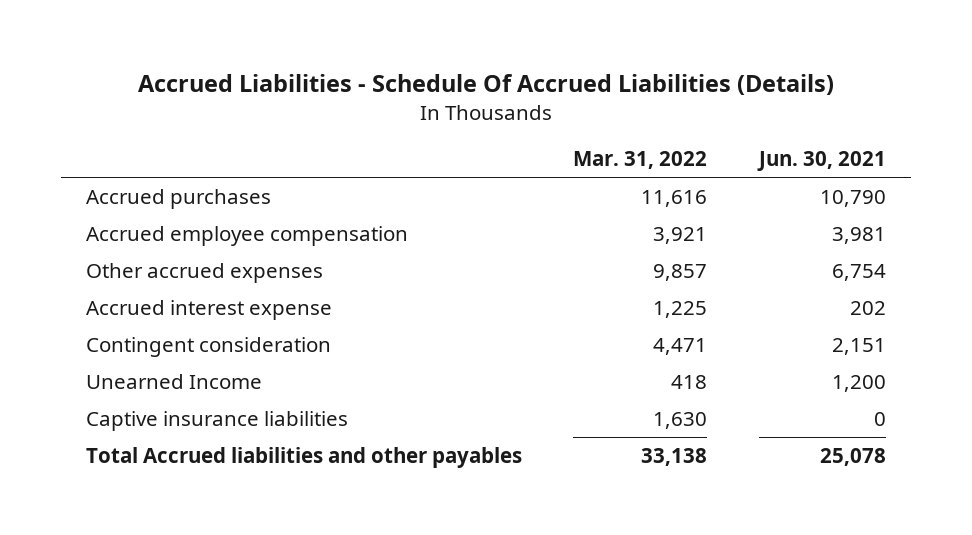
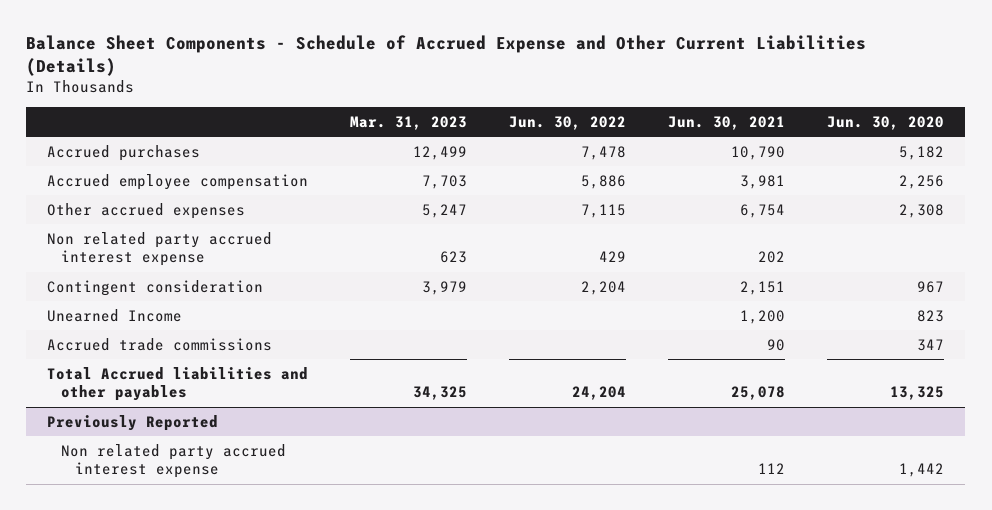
- Accrued Liabilities - Schedule Of Accrued Liabilities (Details)
+ Balance Sheet Components - Schedule of Accrued Expense and Other Current Liabilities (Details)
- | Mar. 31, 2022 | Jun. 30, 2021
+ | Mar. 31, 2023 | Jun. 30, 2022 | Jun. 30, 2021 | Jun. 30, 2020
- Accrued interest expense | 1,225 | 202
+ Non related party accrued interest expense | 623 | 429 | 202 |
- Captive insurance liabilities | 1,630 | 0
+ Accrued trade commissions | | | 90 | 347
+ Previously Reported
+ Non related party accrued interest expense | | | 112 | 1,442

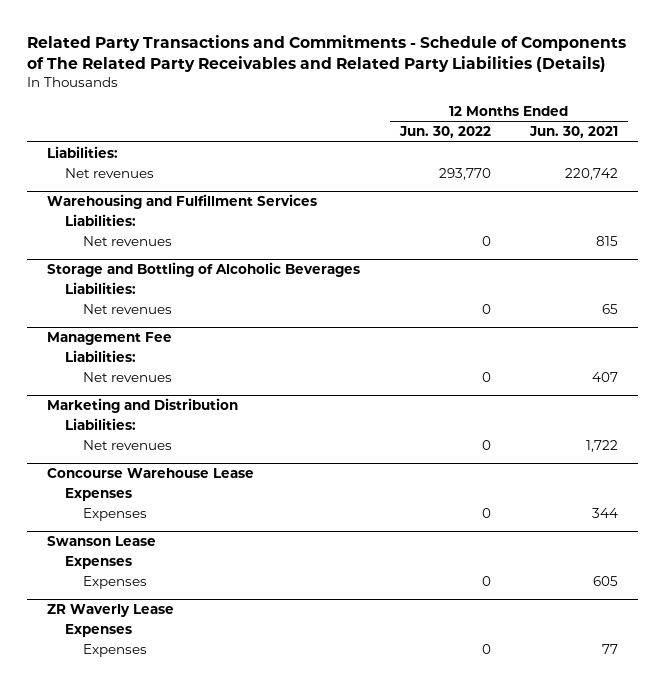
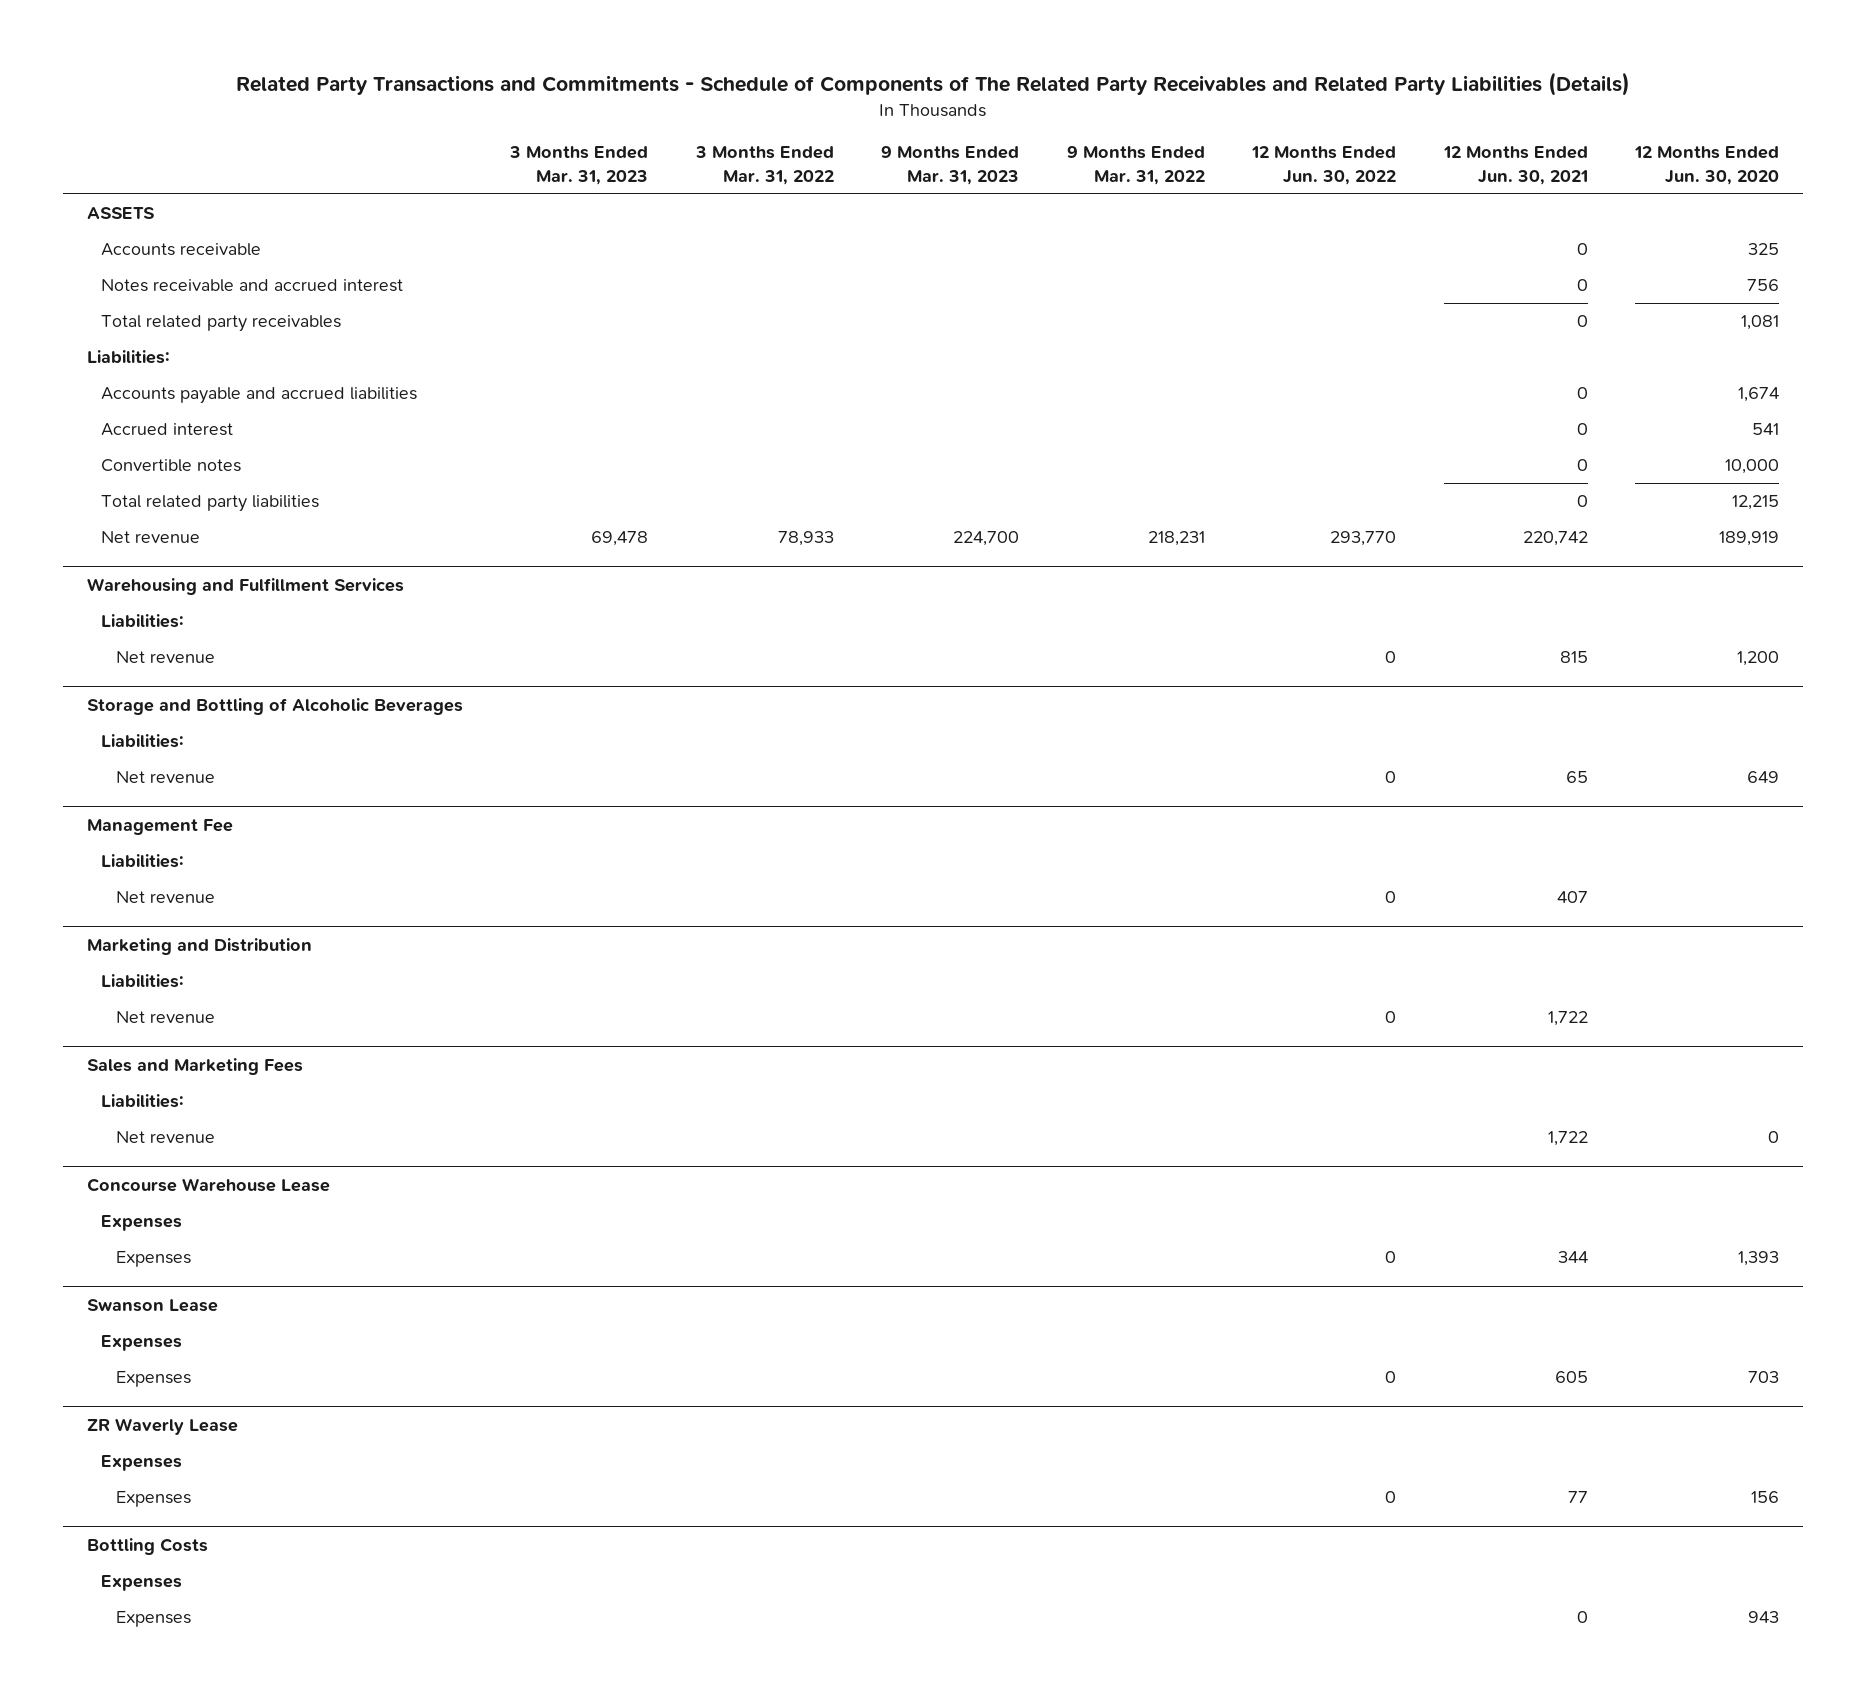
- | 12 Months Ended Jun. 30, 2022 | 12 Months Ended Jun. 30, 2021
+ | 3 Months Ended Mar. 31, 2023 | 3 Months Ended Mar. 31, 2022 | 9 Months Ended Mar. 31, 2023 | 9 Months Ended Mar. 31, 2022 | 12 Months Ended Jun. 30, 2022 | 12 Months Ended Jun. 30, 2021 | 12 Months Ended Jun. 30, 2020
+ ASSETS
+ Accounts receivable | | | | | | 0 | 325
+ Notes receivable and accrued interest | | | | | | 0 | 756
+ Total related party receivables | | | | | | 0 | 1,081
- Net revenues | 293,770 | 220,742
+ Accounts payable and accrued liabilities | | | | | | 0 | 1,674
+ Accrued interest | | | | | | 0 | 541
+ Convertible notes | | | | | | 0 | 10,000
+ Total related party liabilities | | | | | | 0 | 12,215
+ Net revenue | 69,478 | 78,933 | 224,700 | 218,231 | 293,770 | 220,742 | 189,919
@ Warehousing and Fulfillment Services
- Net revenues | 0 | 815
+ Net revenue | | | | | 0 | 815 | 1,200
@ Storage and Bottling of Alcoholic Beverages
- Net revenues | 0 | 65
+ Net revenue | | | | | 0 | 65 | 649
@ Management Fee
- Net revenues | 0 | 407
+ Net revenue | | | | | 0 | 407 |
@ Marketing and Distribution
- Net revenues | 0 | 1,722
+ Net revenue | | | | | 0 | 1,722 |
+ Sales and Marketing Fees
+ Liabilities:
+ Net revenue | | | | | | 1,722 | 0
+ Bottling Costs
+ Expenses
+ Expenses | | | | | | 0 | 943

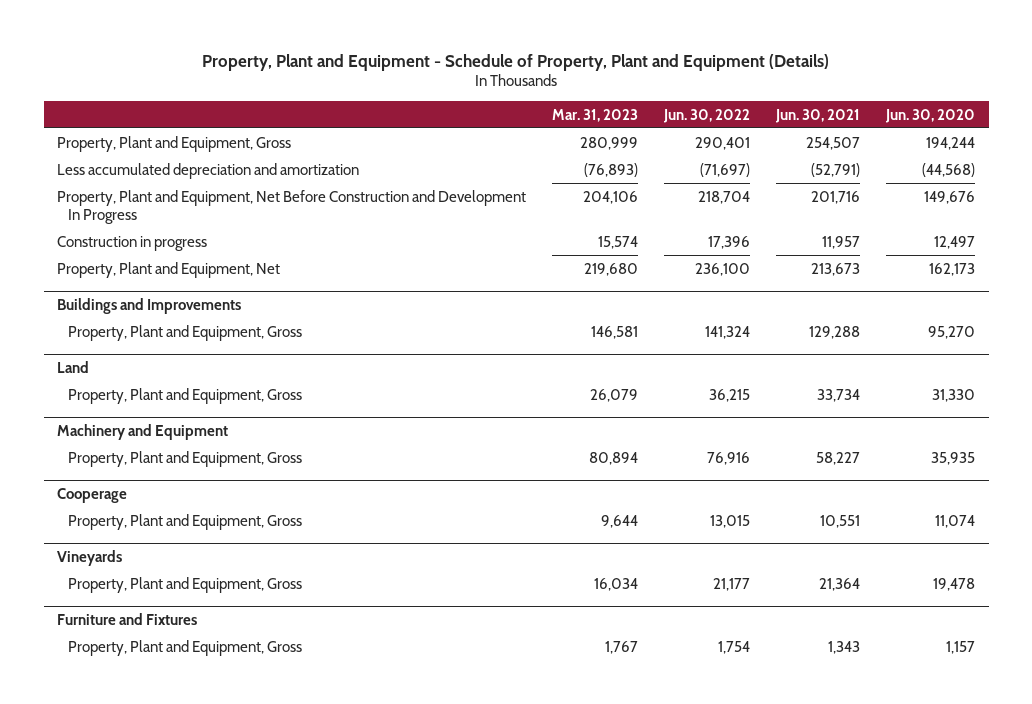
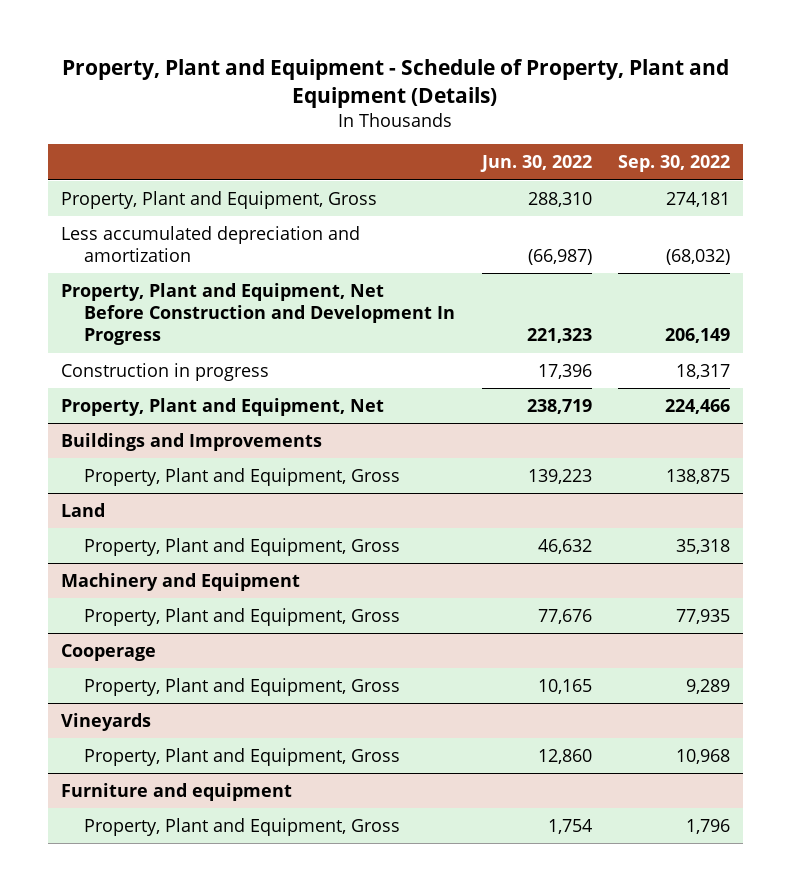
- | Mar. 31, 2023 | Jun. 30, 2022 | Jun. 30, 2021 | Jun. 30, 2020
+ | Jun. 30, 2022 | Sep. 30, 2022
- Property, Plant and Equipment, Gross | 280,999 | 290,401 | 254,507 | 194,244
- Less accumulated depreciation and amortization | (76,893) | (71,697) | (52,791) | (44,568)
- Property, Plant and Equipment, Net Before Construction and Development In Progress | 204,106 | 218,704 | 201,716 | 149,676
+ Property, Plant and Equipment, Gross | 288,310 | 274,181
+ Less accumulated depreciation and amortization | (66,987) | (68,032)
+ Property, Plant and Equipment, Net Before Construction and Development In Progress | 221,323 | 206,149
- Property, Plant and Equipment, Net | 219,680 | 236,100 | 213,673 | 162,173
+ Property, Plant and Equipment, Net | 238,719 | 224,466
@ Buildings and Improvements
- Property, Plant and Equipment, Gross | 146,581 | 141,324 | 129,288 | 95,270
+ Property, Plant and Equipment, Gross | 139,223 | 138,875
@ Land
- Property, Plant and Equipment, Gross | 26,079 | 36,215 | 33,734 | 31,330
+ Property, Plant and Equipment, Gross | 46,632 | 35,318
@ Machinery and Equipment
- Property, Plant and Equipment, Gross | 80,894 | 76,916 | 58,227 | 35,935
+ Property, Plant and Equipment, Gross | 77,676 | 77,935
@ Cooperage
- Property, Plant and Equipment, Gross | 9,644 | 13,015 | 10,551 | 11,074
+ Property, Plant and Equipment, Gross | 10,165 | 9,289
@ Vineyards
- Property, Plant and Equipment, Gross | 16,034 | 21,177 | 21,364 | 19,478
- Furniture and Fixtures
@ Vineyards
+ Property, Plant and Equipment, Gross | 12,860 | 10,968
+ Furniture and equipment

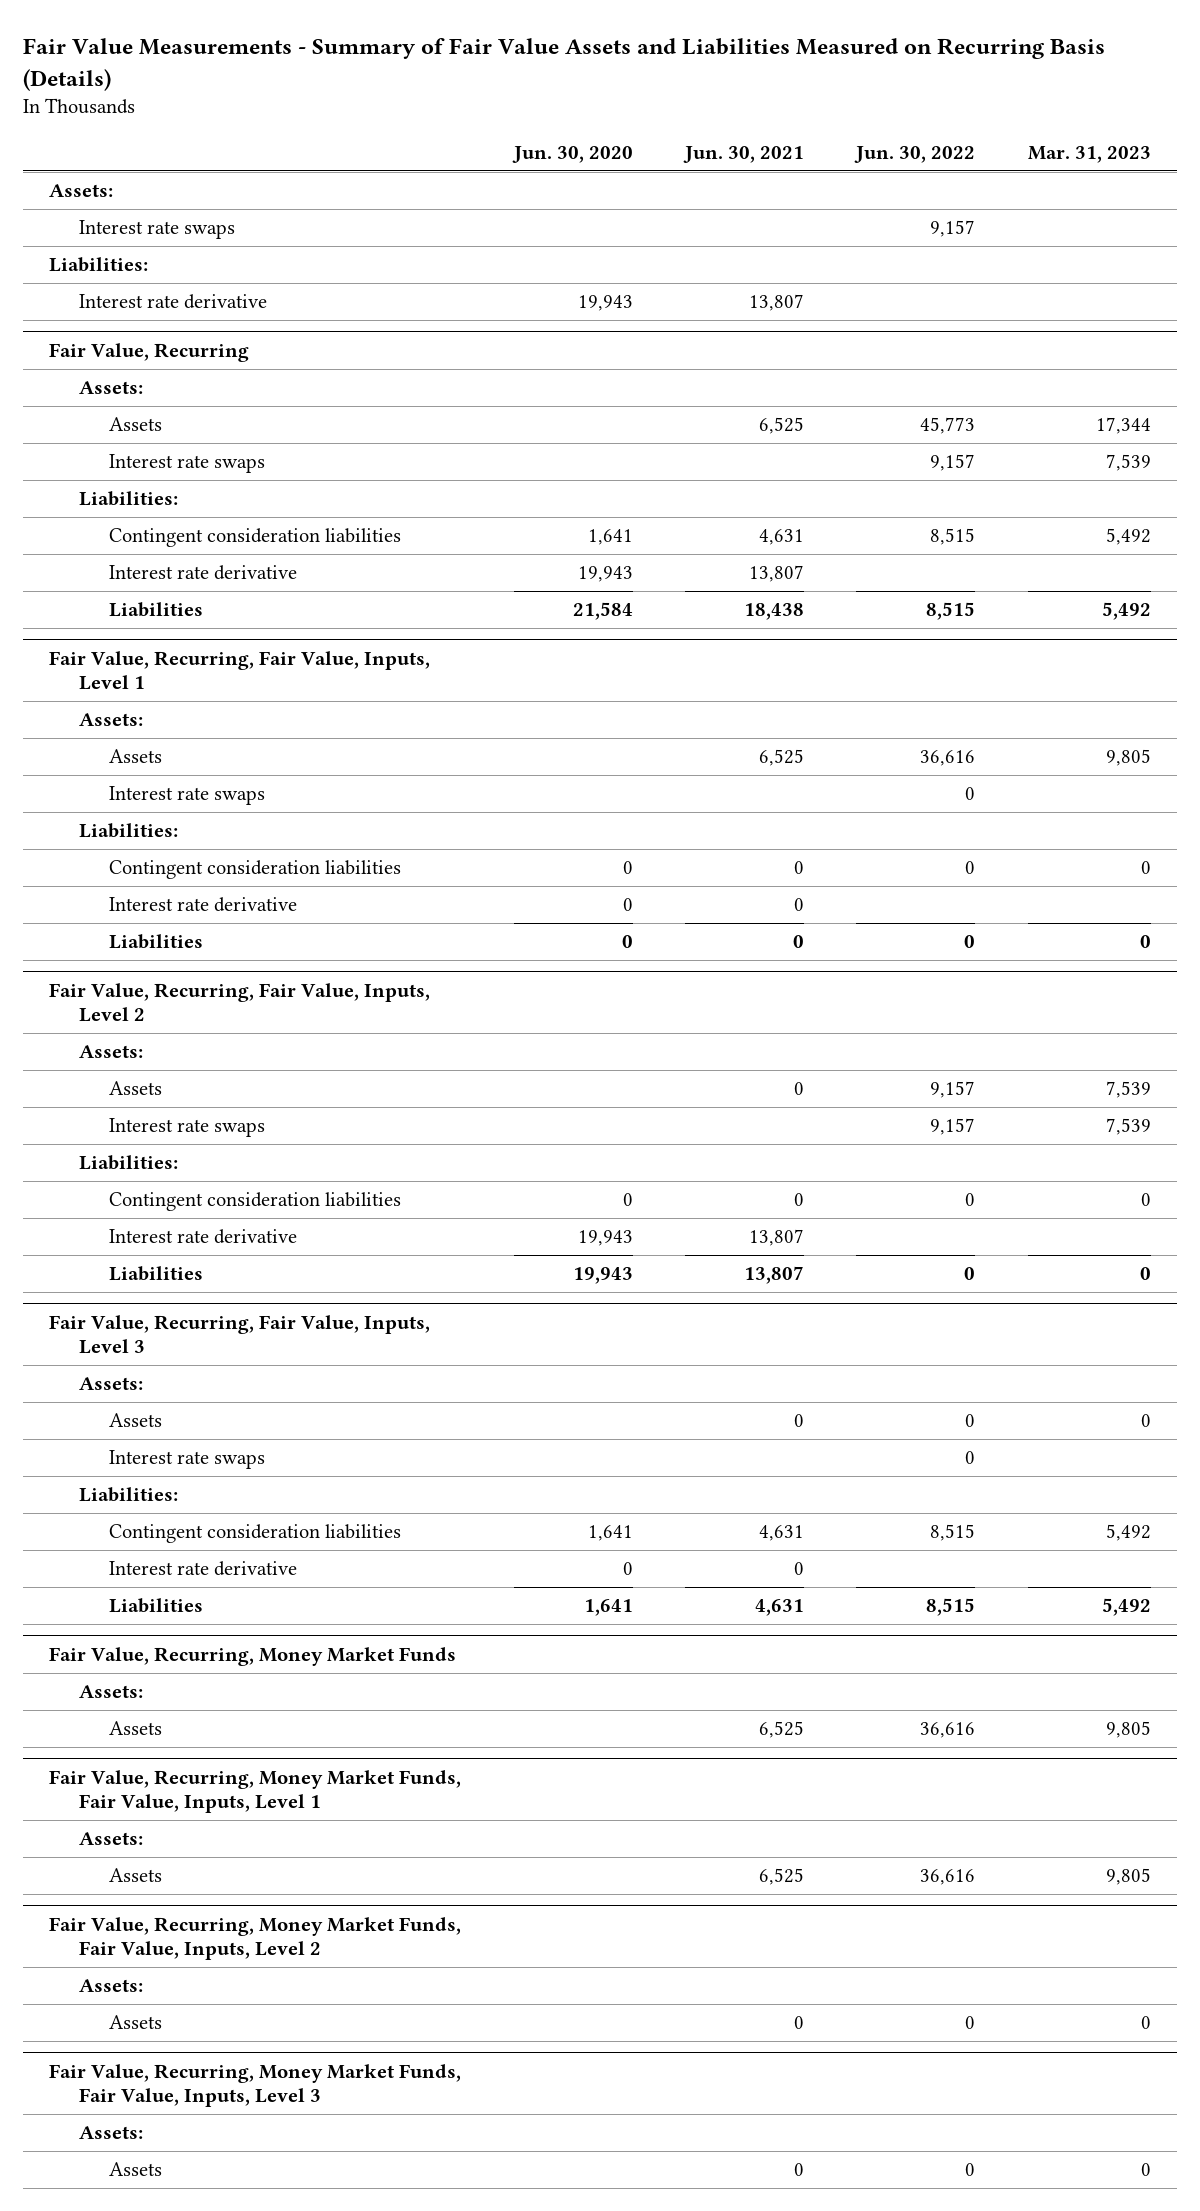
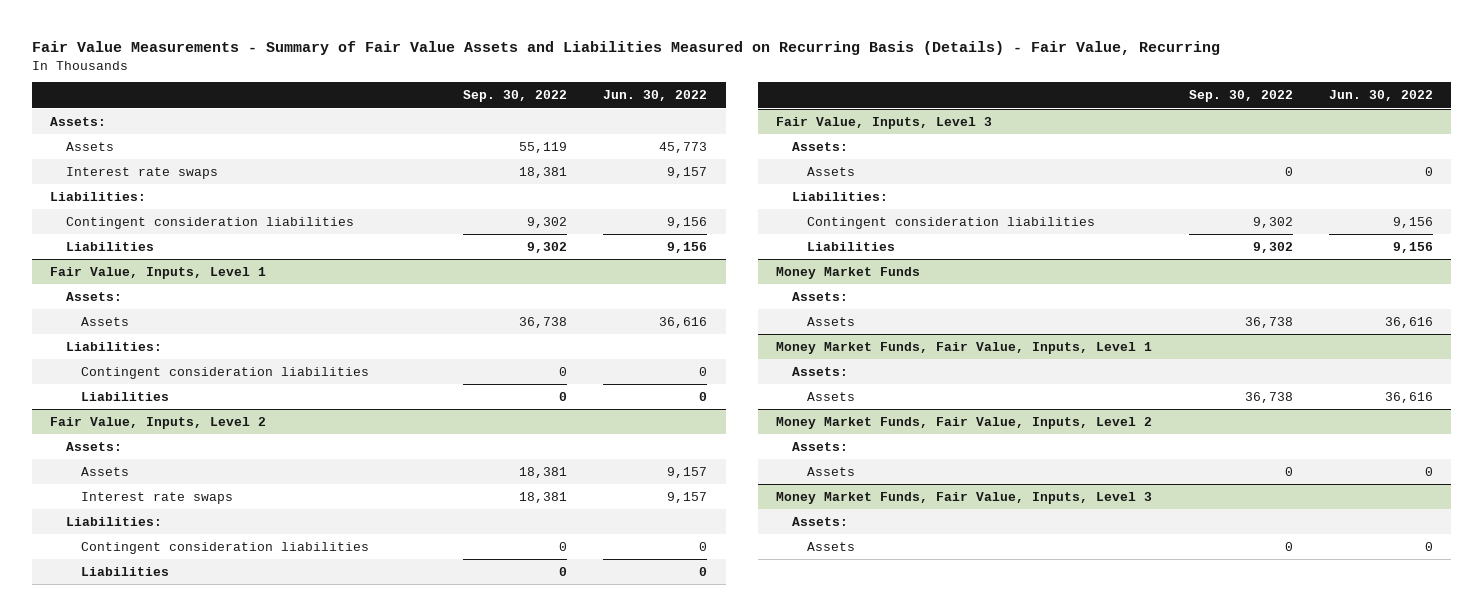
- Fair Value Measurements - Summary of Fair Value Assets and Liabilities Measured on Recurring Basis (Details)
+ Fair Value Measurements - Summary of Fair Value Assets and Liabilities Measured on Recurring Basis (Details) - Fair Value, Recurring
- | Jun. 30, 2020 | Jun. 30, 2021 | Jun. 30, 2022 | Mar. 31, 2023
+ | Sep. 30, 2022 | Jun. 30, 2022
- Interest rate swaps | | | 9,157 |
- Liabilities:
- Interest rate derivative | 19,943 | 13,807 | |
- Fair Value, Recurring
- Assets:
- Contingent consideration liabilities | 1,641 | 4,631 | 8,515 | 5,492
- Interest rate derivative | 19,943 | 13,807 | |
- Liabilities | 21,584 | 18,438 | 8,515 | 5,492
- Fair Value, Recurring, Fair Value, Inputs, Level 1
+ Contingent consideration liabilities | 9,302 | 9,156
+ Liabilities | 9,302 | 9,156
+ Fair Value, Inputs, Level 1
- Interest rate swaps | | | 0 |
- Interest rate derivative | 0 | 0 | |
- Fair Value, Recurring, Fair Value, Inputs, Level 2
+ Fair Value, Inputs, Level 2
- Interest rate derivative | 19,943 | 13,807 | |
- Fair Value, Recurring, Fair Value, Inputs, Level 3
+ Fair Value, Inputs, Level 3
- Interest rate swaps | | | 0 |
- Contingent consideration liabilities | 1,641 | 4,631 | 8,515 | 5,492
- Interest rate derivative | 0 | 0 | |
- Liabilities | 1,641 | 4,631 | 8,515 | 5,492
- Fair Value, Recurring, Money Market Funds
+ Contingent consideration liabilities | 9,302 | 9,156
+ Liabilities | 9,302 | 9,156
+ Money Market Funds
- Fair Value, Recurring, Money Market Funds, Fair Value, Inputs, Level 1
+ Money Market Funds, Fair Value, Inputs, Level 1
- Fair Value, Recurring, Money Market Funds, Fair Value, Inputs, Level 2
+ Money Market Funds, Fair Value, Inputs, Level 2
- Fair Value, Recurring, Money Market Funds, Fair Value, Inputs, Level 3
+ Money Market Funds, Fair Value, Inputs, Level 3

